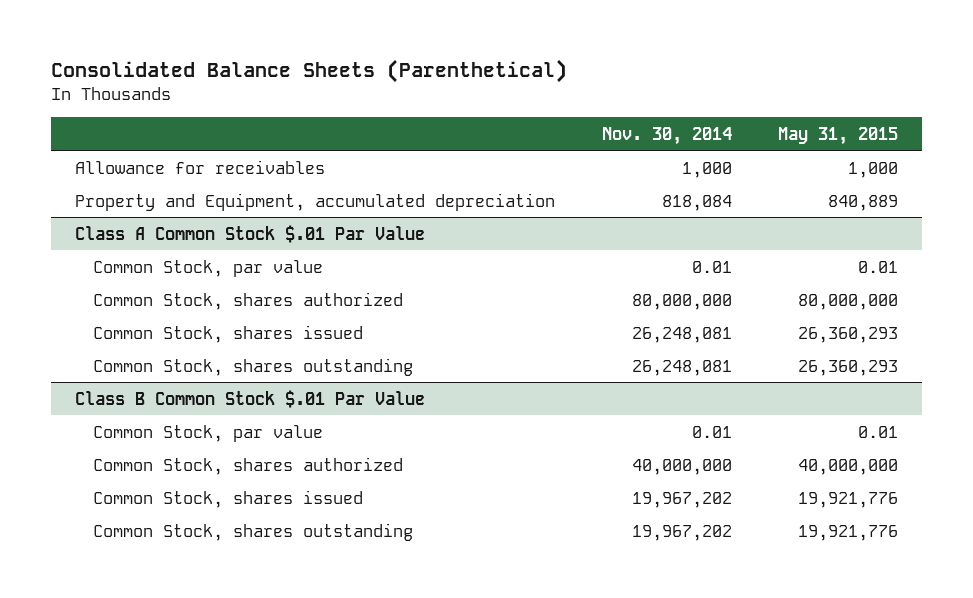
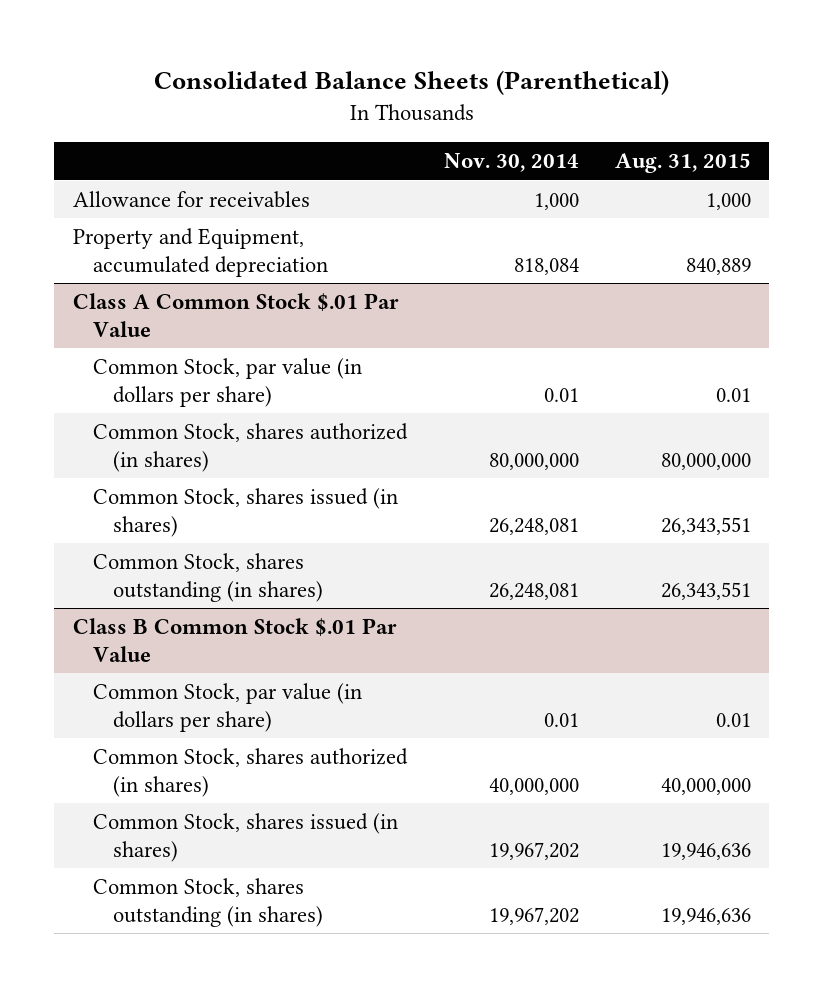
- | Nov. 30, 2014 | May 31, 2015
+ | Nov. 30, 2014 | Aug. 31, 2015
@ Class A Common Stock $.01 Par Value
- Common Stock, par value | 0.01 | 0.01
- Common Stock, shares authorized | 80,000,000 | 80,000,000
- Common Stock, shares issued | 26,248,081 | 26,360,293
- Common Stock, shares outstanding | 26,248,081 | 26,360,293
+ Common Stock, par value (in dollars per share) | 0.01 | 0.01
+ Common Stock, shares authorized (in shares) | 80,000,000 | 80,000,000
+ Common Stock, shares issued (in shares) | 26,248,081 | 26,343,551
+ Common Stock, shares outstanding (in shares) | 26,248,081 | 26,343,551
@ Class B Common Stock $.01 Par Value
- Common Stock, par value | 0.01 | 0.01
- Common Stock, shares authorized | 40,000,000 | 40,000,000
- Common Stock, shares issued | 19,967,202 | 19,921,776
- Common Stock, shares outstanding | 19,967,202 | 19,921,776
+ Common Stock, par value (in dollars per share) | 0.01 | 0.01
+ Common Stock, shares authorized (in shares) | 40,000,000 | 40,000,000
+ Common Stock, shares issued (in shares) | 19,967,202 | 19,946,636
+ Common Stock, shares outstanding (in shares) | 19,967,202 | 19,946,636

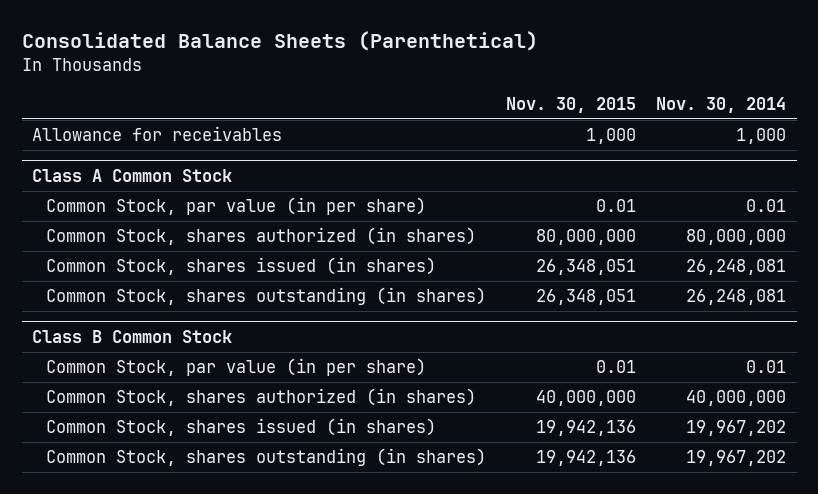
- | Nov. 30, 2014 | Aug. 31, 2015
+ | Nov. 30, 2015 | Nov. 30, 2014
- Property and Equipment, accumulated depreciation | 818,084 | 840,889
- Class A Common Stock $.01 Par Value
- Common Stock, par value (in dollars per share) | 0.01 | 0.01
+ Class A Common Stock
+ Common Stock, par value (in per share) | 0.01 | 0.01
- Class B Common Stock $.01 Par Value
- Common Stock, par value (in dollars per share) | 0.01 | 0.01
+ Class B Common Stock
+ Common Stock, par value (in per share) | 0.01 | 0.01

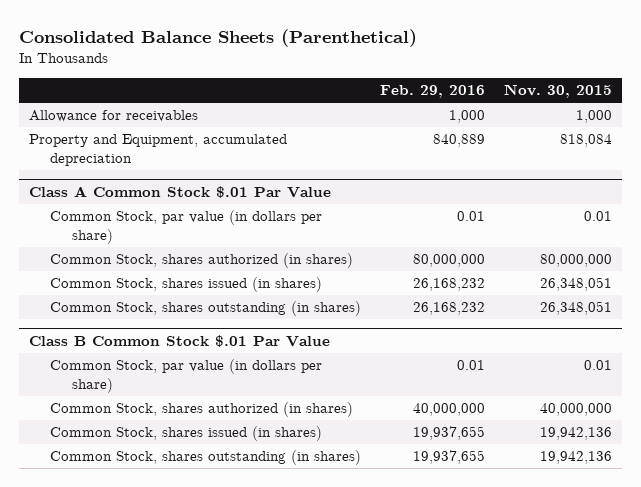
- | Nov. 30, 2015 | Nov. 30, 2014
+ | Feb. 29, 2016 | Nov. 30, 2015
- Class A Common Stock
- Common Stock, par value (in per share) | 0.01 | 0.01
+ Property and Equipment, accumulated depreciation | 840,889 | 818,084
+ Class A Common Stock $.01 Par Value
+ Common Stock, par value (in dollars per share) | 0.01 | 0.01
- Class B Common Stock
- Common Stock, par value (in per share) | 0.01 | 0.01
+ Class B Common Stock $.01 Par Value
+ Common Stock, par value (in dollars per share) | 0.01 | 0.01

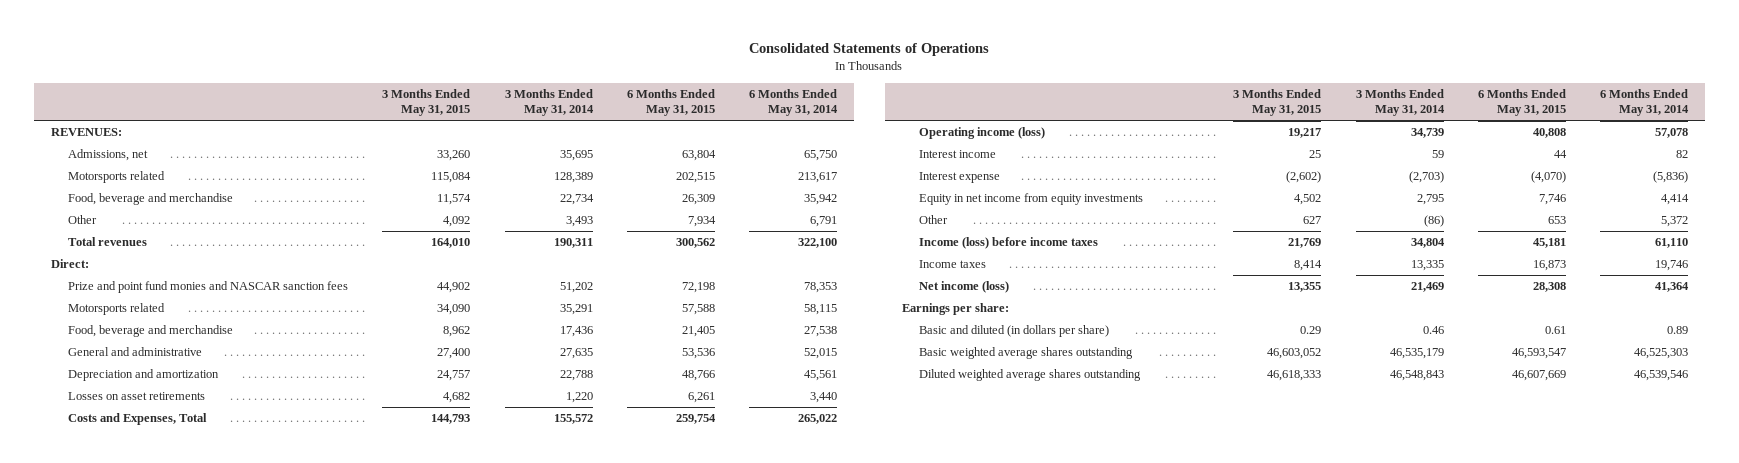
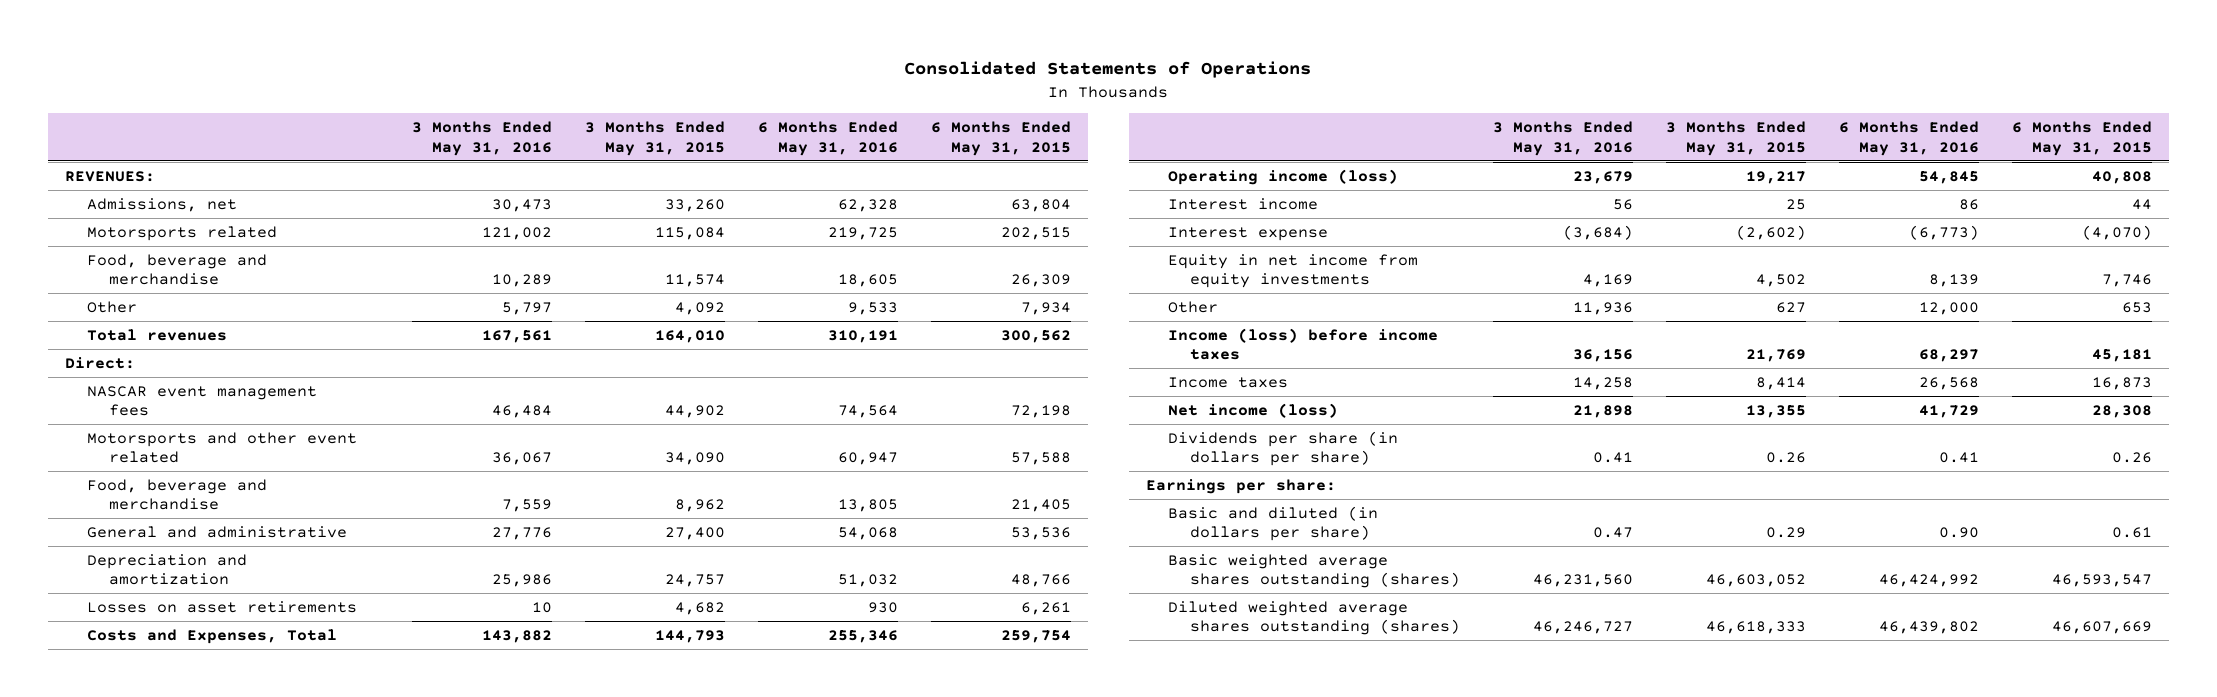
- | 3 Months Ended May 31, 2015 | 3 Months Ended May 31, 2014 | 6 Months Ended May 31, 2015 | 6 Months Ended May 31, 2014
+ | 3 Months Ended May 31, 2016 | 3 Months Ended May 31, 2015 | 6 Months Ended May 31, 2016 | 6 Months Ended May 31, 2015
- Prize and point fund monies and NASCAR sanction fees | 44,902 | 51,202 | 72,198 | 78,353
- Motorsports related | 34,090 | 35,291 | 57,588 | 58,115
+ NASCAR event management fees | 46,484 | 44,902 | 74,564 | 72,198
+ Motorsports and other event related | 36,067 | 34,090 | 60,947 | 57,588
+ Dividends per share (in dollars per share) | 0.41 | 0.26 | 0.41 | 0.26
- Basic weighted average shares outstanding | 46,603,052 | 46,535,179 | 46,593,547 | 46,525,303
- Diluted weighted average shares outstanding | 46,618,333 | 46,548,843 | 46,607,669 | 46,539,546
+ Basic weighted average shares outstanding (shares) | 46,231,560 | 46,603,052 | 46,424,992 | 46,593,547
+ Diluted weighted average shares outstanding (shares) | 46,246,727 | 46,618,333 | 46,439,802 | 46,607,669

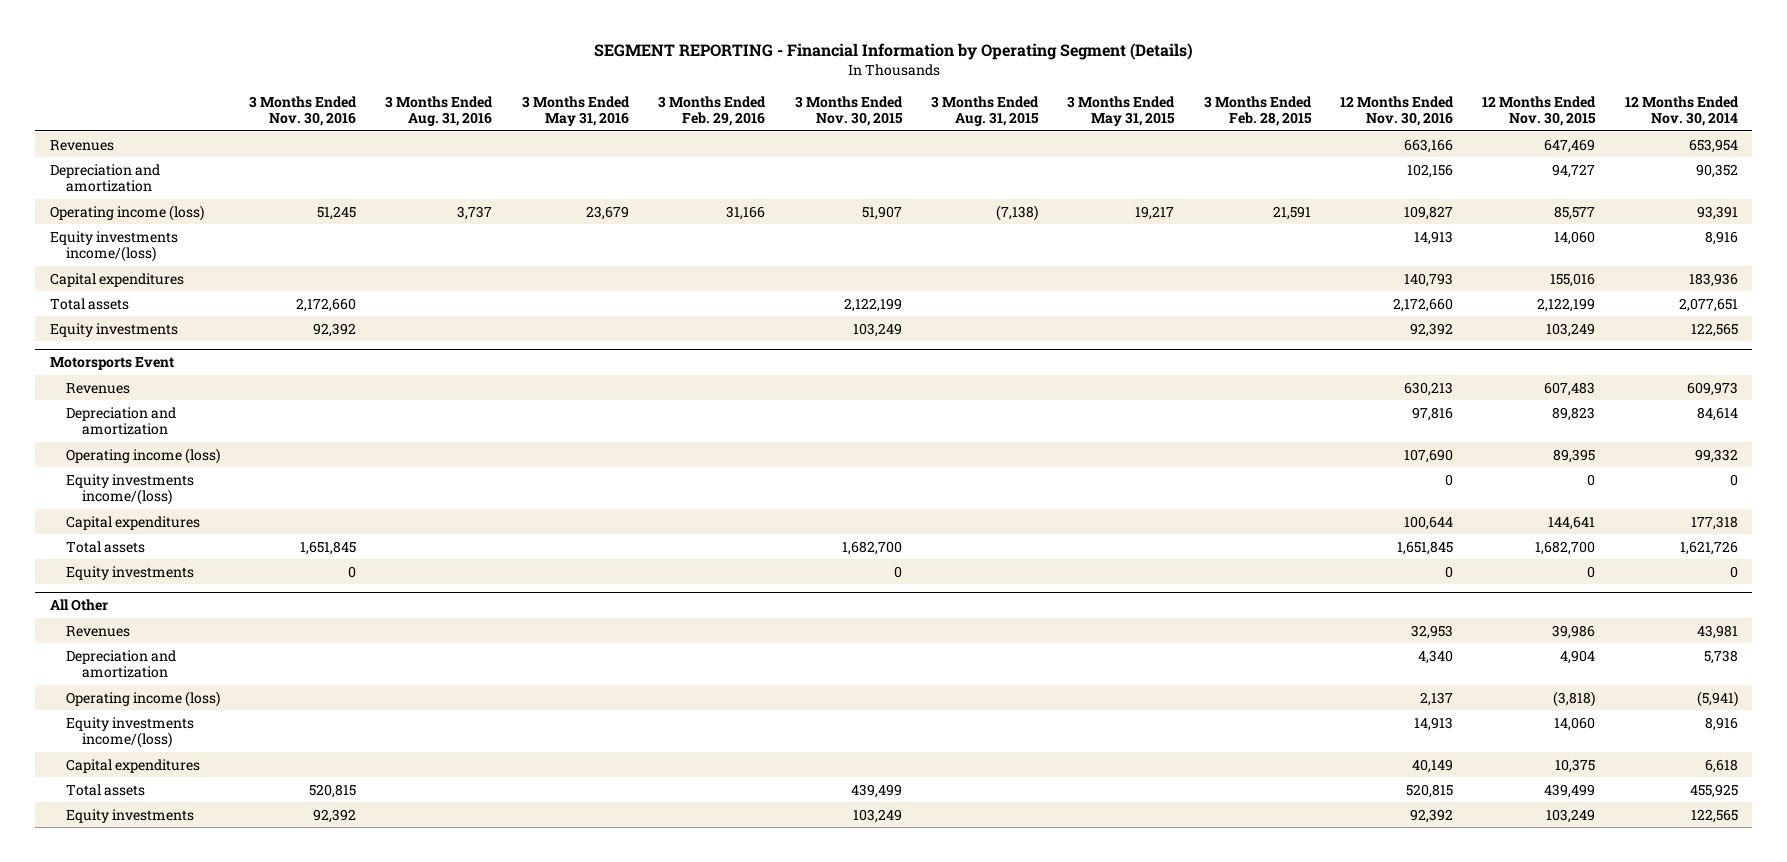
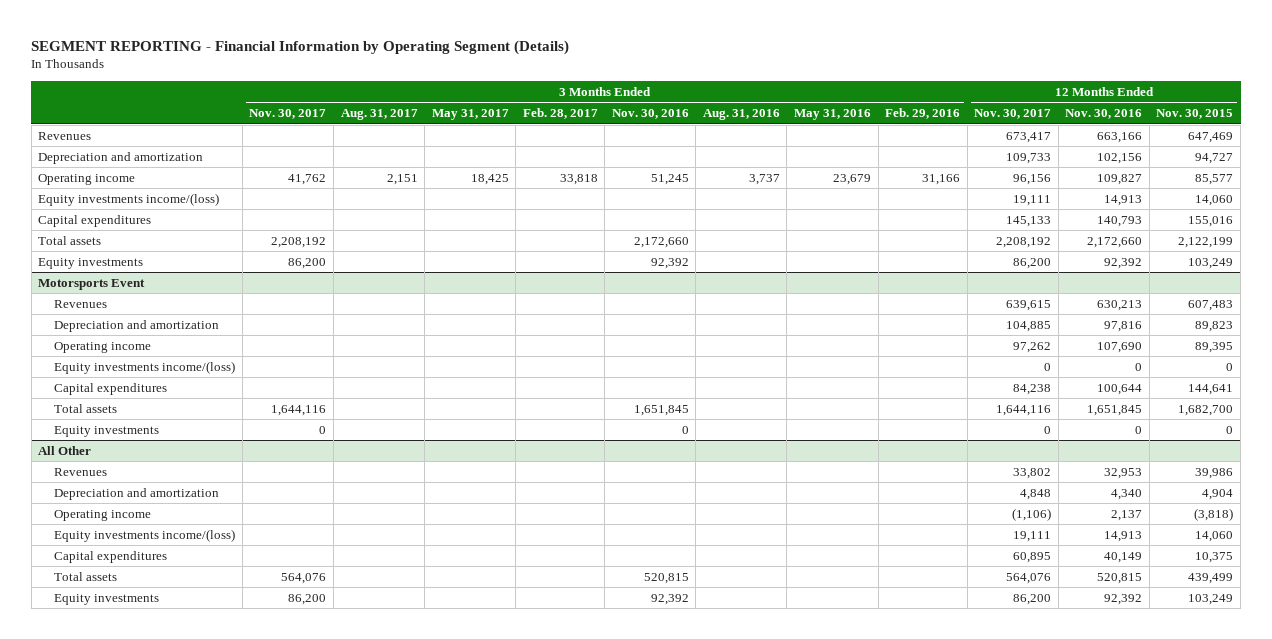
- | 3 Months Ended Nov. 30, 2016 | 3 Months Ended Aug. 31, 2016 | 3 Months Ended May 31, 2016 | 3 Months Ended Feb. 29, 2016 | 3 Months Ended Nov. 30, 2015 | 3 Months Ended Aug. 31, 2015 | 3 Months Ended May 31, 2015 | 3 Months Ended Feb. 28, 2015 | 12 Months Ended Nov. 30, 2016 | 12 Months Ended Nov. 30, 2015 | 12 Months Ended Nov. 30, 2014
+ | 3 Months Ended Nov. 30, 2017 | 3 Months Ended Aug. 31, 2017 | 3 Months Ended May 31, 2017 | 3 Months Ended Feb. 28, 2017 | 3 Months Ended Nov. 30, 2016 | 3 Months Ended Aug. 31, 2016 | 3 Months Ended May 31, 2016 | 3 Months Ended Feb. 29, 2016 | 12 Months Ended Nov. 30, 2017 | 12 Months Ended Nov. 30, 2016 | 12 Months Ended Nov. 30, 2015
- Operating income (loss) | 51,245 | 3,737 | 23,679 | 31,166 | 51,907 | (7,138) | 19,217 | 21,591 | 109,827 | 85,577 | 93,391
+ Operating income | 41,762 | 2,151 | 18,425 | 33,818 | 51,245 | 3,737 | 23,679 | 31,166 | 96,156 | 109,827 | 85,577
@ Motorsports Event
- Operating income (loss) | | | | | | | | | 107,690 | 89,395 | 99,332
+ Operating income | | | | | | | | | 97,262 | 107,690 | 89,395
@ All Other
- Operating income (loss) | | | | | | | | | 2,137 | (3,818) | (5,941)
+ Operating income | | | | | | | | | (1,106) | 2,137 | (3,818)

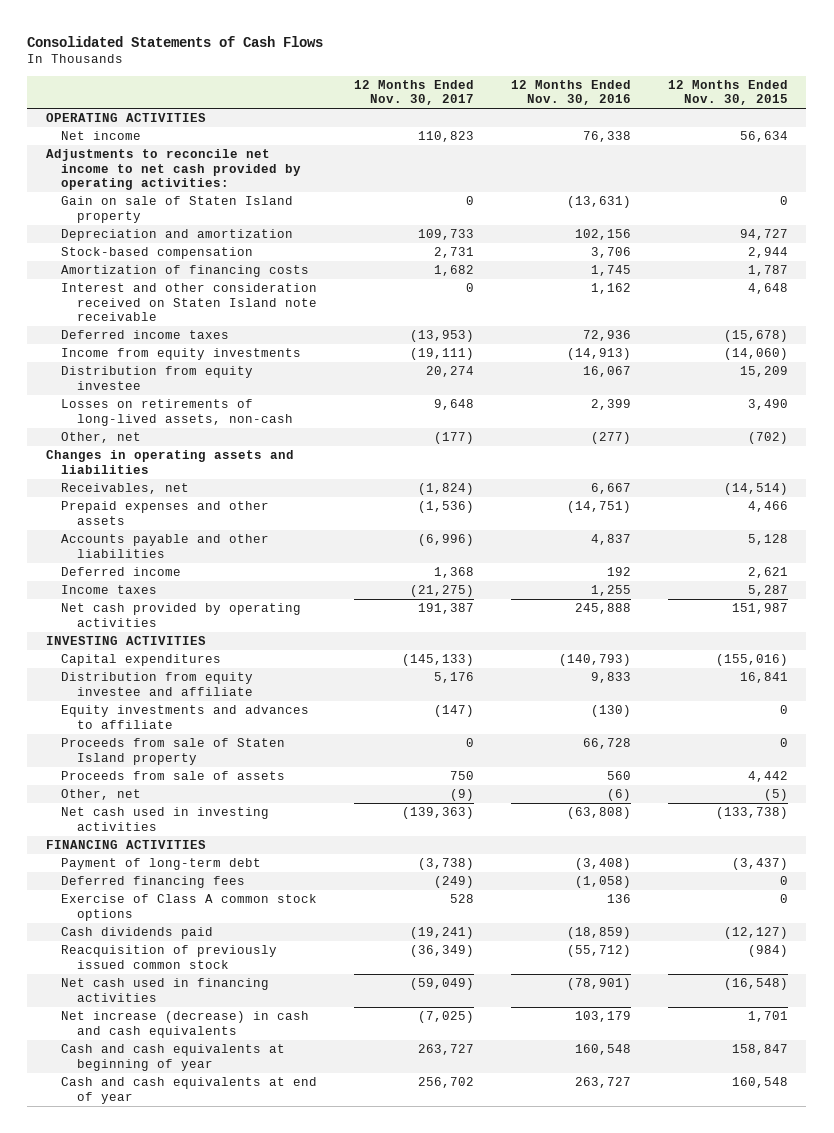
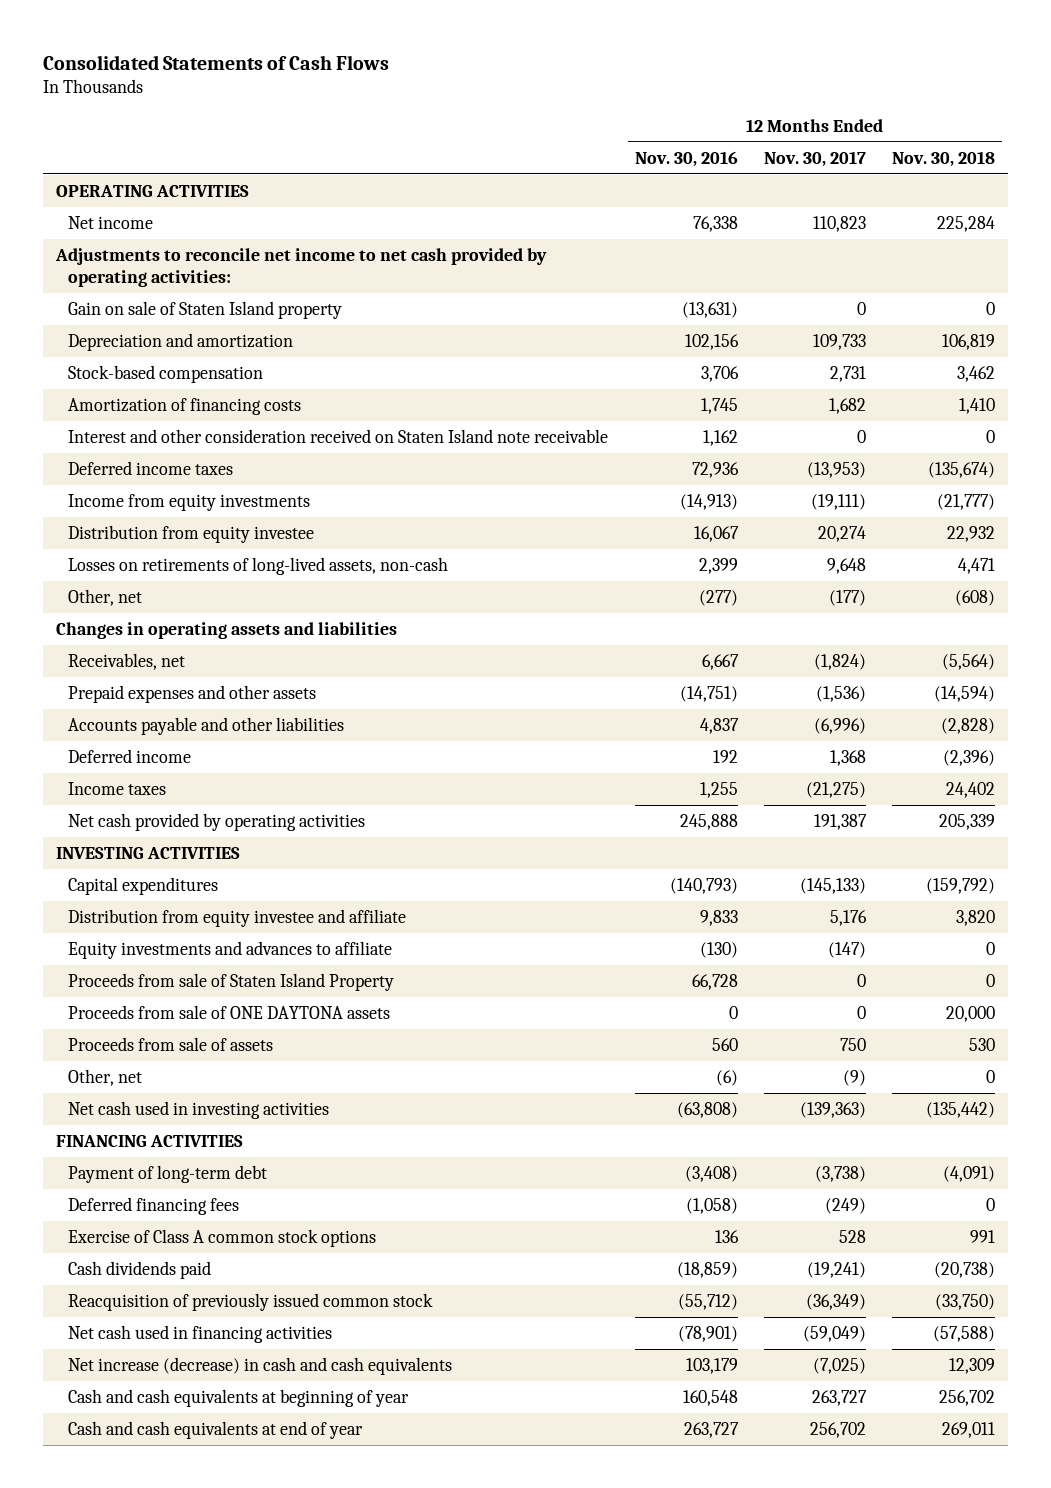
- | 12 Months Ended Nov. 30, 2017 | 12 Months Ended Nov. 30, 2016 | 12 Months Ended Nov. 30, 2015
+ | 12 Months Ended Nov. 30, 2016 | 12 Months Ended Nov. 30, 2017 | 12 Months Ended Nov. 30, 2018
- Proceeds from sale of Staten Island property | 0 | 66,728 | 0
+ Proceeds from sale of Staten Island Property | 66,728 | 0 | 0
+ Proceeds from sale of ONE DAYTONA assets | 0 | 0 | 20,000

